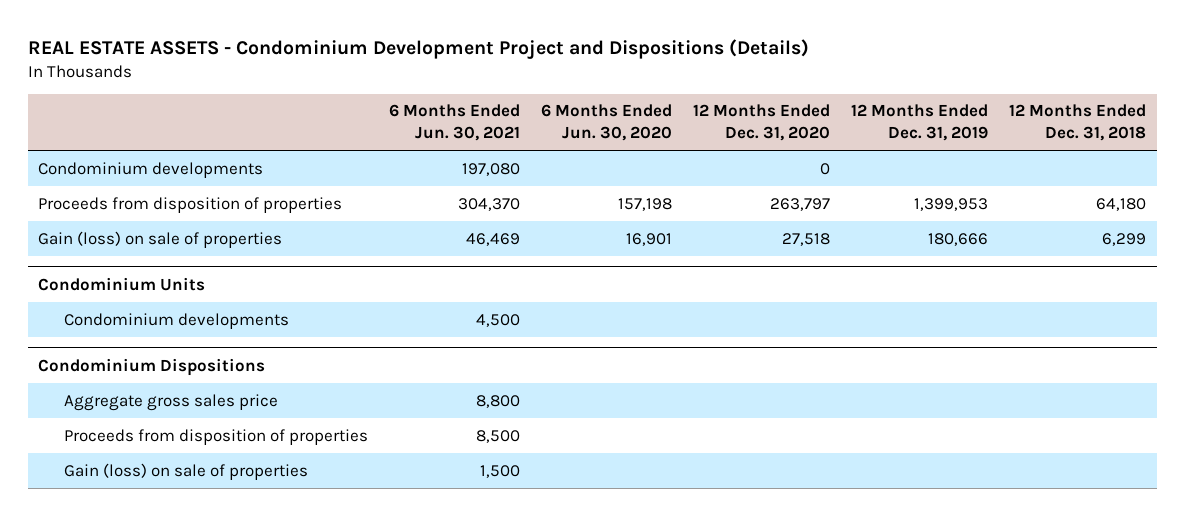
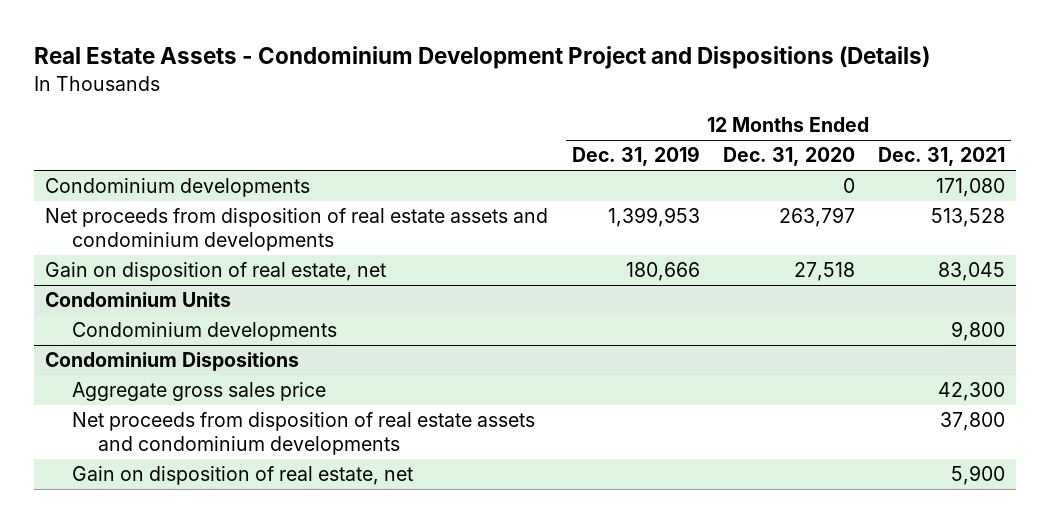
- REAL ESTATE ASSETS - Condominium Development Project and Dispositions (Details)
+ Real Estate Assets - Condominium Development Project and Dispositions (Details)
- | 6 Months Ended Jun. 30, 2021 | 6 Months Ended Jun. 30, 2020 | 12 Months Ended Dec. 31, 2020 | 12 Months Ended Dec. 31, 2019 | 12 Months Ended Dec. 31, 2018
+ | 12 Months Ended Dec. 31, 2019 | 12 Months Ended Dec. 31, 2020 | 12 Months Ended Dec. 31, 2021
- Proceeds from disposition of properties | 304,370 | 157,198 | 263,797 | 1,399,953 | 64,180
- Gain (loss) on sale of properties | 46,469 | 16,901 | 27,518 | 180,666 | 6,299
+ Net proceeds from disposition of real estate assets and condominium developments | 1,399,953 | 263,797 | 513,528
+ Gain on disposition of real estate, net | 180,666 | 27,518 | 83,045
@ Condominium Dispositions
- Proceeds from disposition of properties | 8,500 | | | |
- Gain (loss) on sale of properties | 1,500 | | | |
+ Net proceeds from disposition of real estate assets and condominium developments | | | 37,800
+ Gain on disposition of real estate, net | | | 5,900

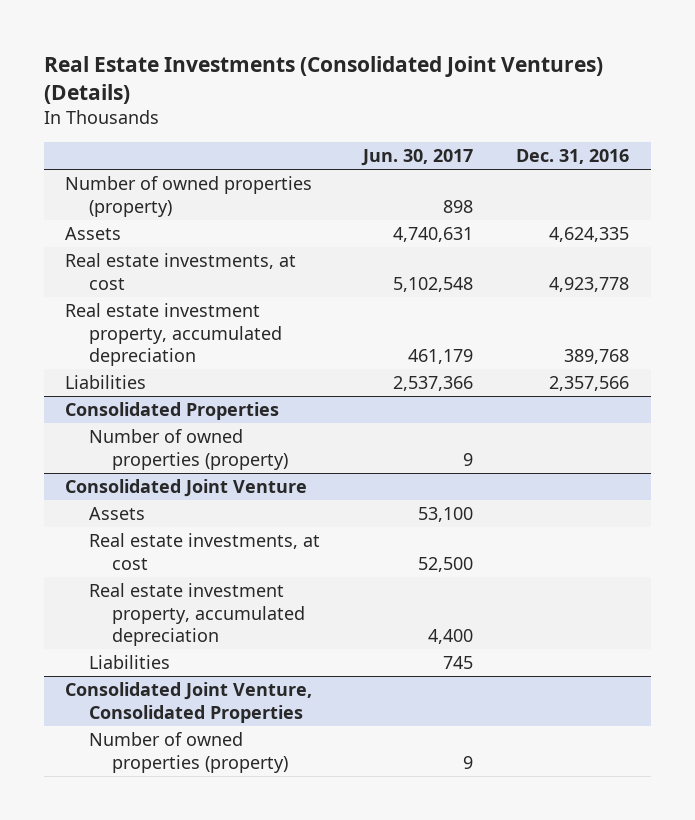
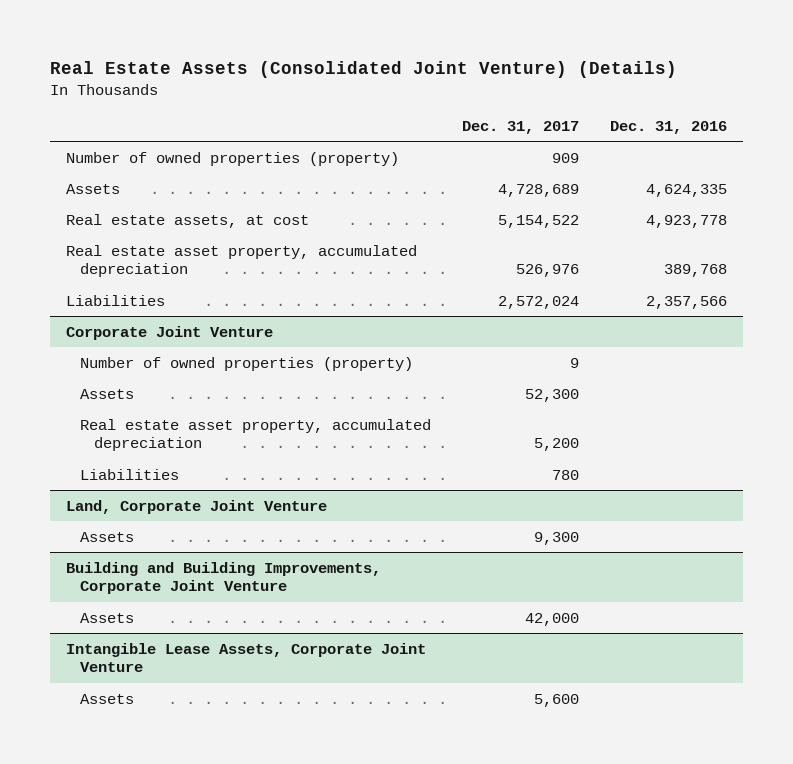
- Real Estate Investments (Consolidated Joint Ventures) (Details)
+ Real Estate Assets (Consolidated Joint Venture) (Details)
- | Jun. 30, 2017 | Dec. 31, 2016
+ | Dec. 31, 2017 | Dec. 31, 2016
- Real estate investments, at cost | 5,102,548 | 4,923,778
- Real estate investment property, accumulated depreciation | 461,179 | 389,768
+ Real estate assets, at cost | 5,154,522 | 4,923,778
+ Real estate asset property, accumulated depreciation | 526,976 | 389,768
- Consolidated Properties
- Number of owned properties (property) | 9 |
- Consolidated Joint Venture
+ Corporate Joint Venture
+ Number of owned properties (property) | 9 |
- Real estate investments, at cost | 52,500 |
- Real estate investment property, accumulated depreciation | 4,400 |
+ Real estate asset property, accumulated depreciation | 5,200 |
- Consolidated Joint Venture, Consolidated Properties
- Number of owned properties (property) | 9 |
+ Land, Corporate Joint Venture
+ Assets | 9,300 |
+ Building and Building Improvements, Corporate Joint Venture
+ Assets | 42,000 |
+ Intangible Lease Assets, Corporate Joint Venture
+ Assets | 5,600 |

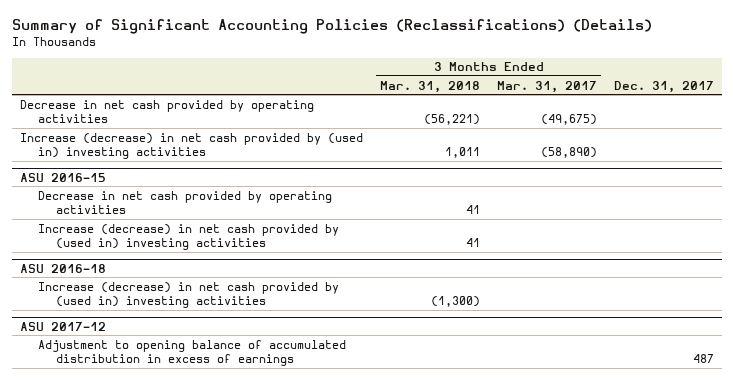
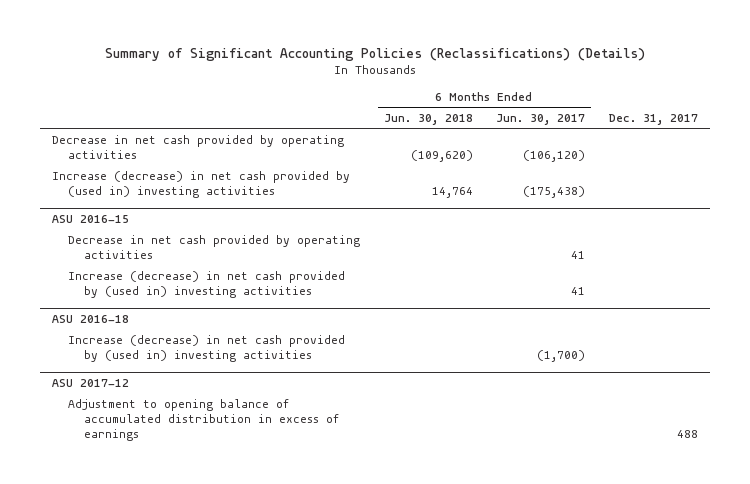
- | 3 Months Ended Mar. 31, 2018 | 3 Months Ended Mar. 31, 2017 | Dec. 31, 2017
+ | 6 Months Ended Jun. 30, 2018 | 6 Months Ended Jun. 30, 2017 | Dec. 31, 2017
@ ASU 2017-12
- Adjustment to opening balance of accumulated distribution in excess of earnings | | | 487
+ Adjustment to opening balance of accumulated distribution in excess of earnings | | | 488

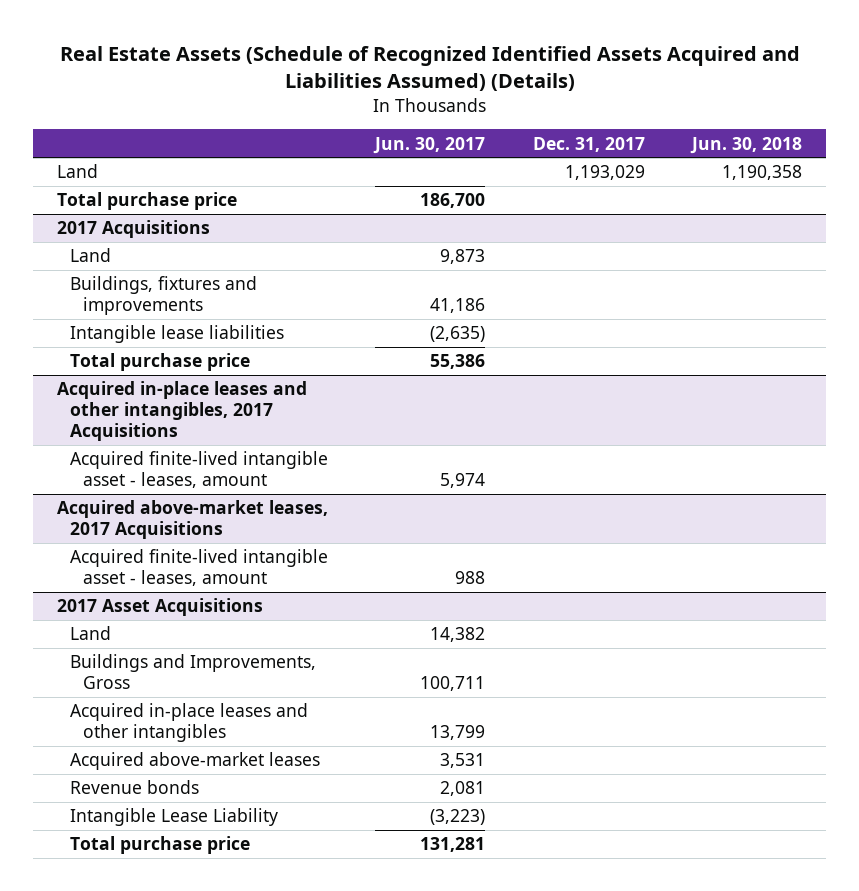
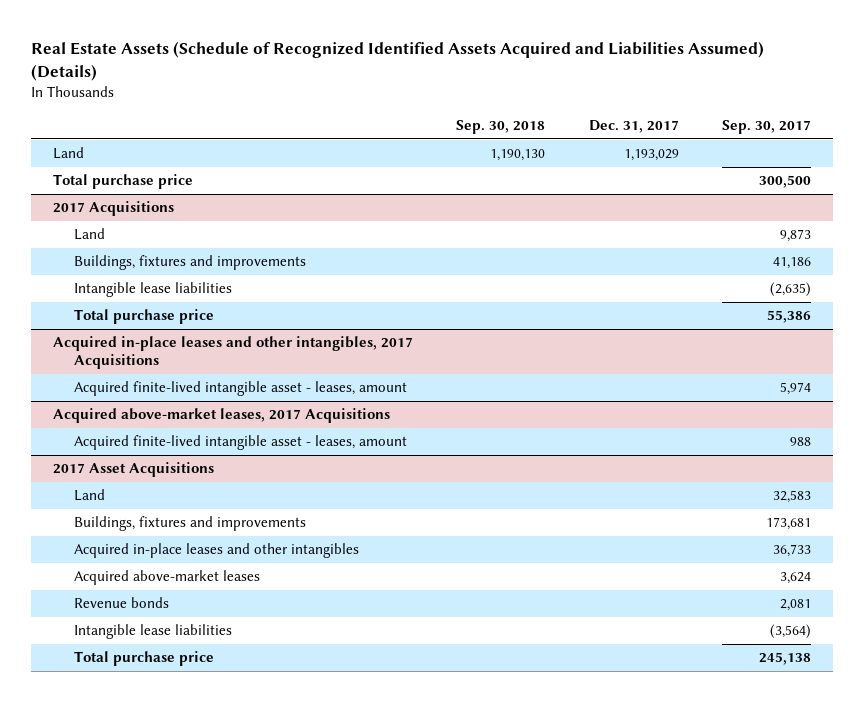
- | Jun. 30, 2017 | Dec. 31, 2017 | Jun. 30, 2018
+ | Sep. 30, 2018 | Dec. 31, 2017 | Sep. 30, 2017
@ 2017 Asset Acquisitions
- Buildings and Improvements, Gross | 100,711 | |
+ Buildings, fixtures and improvements | | | 173,681
- Intangible Lease Liability | (3,223) | |
+ Intangible lease liabilities | | | (3,564)

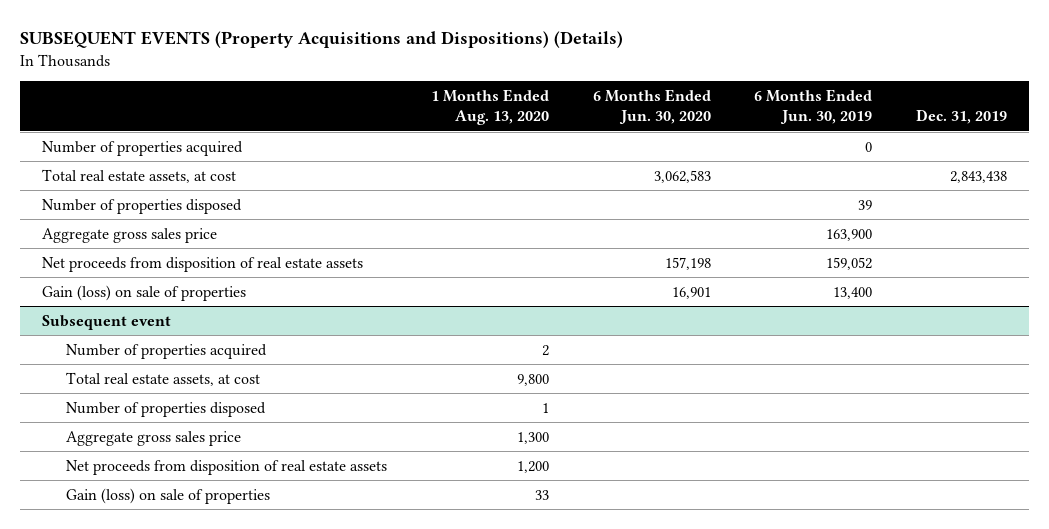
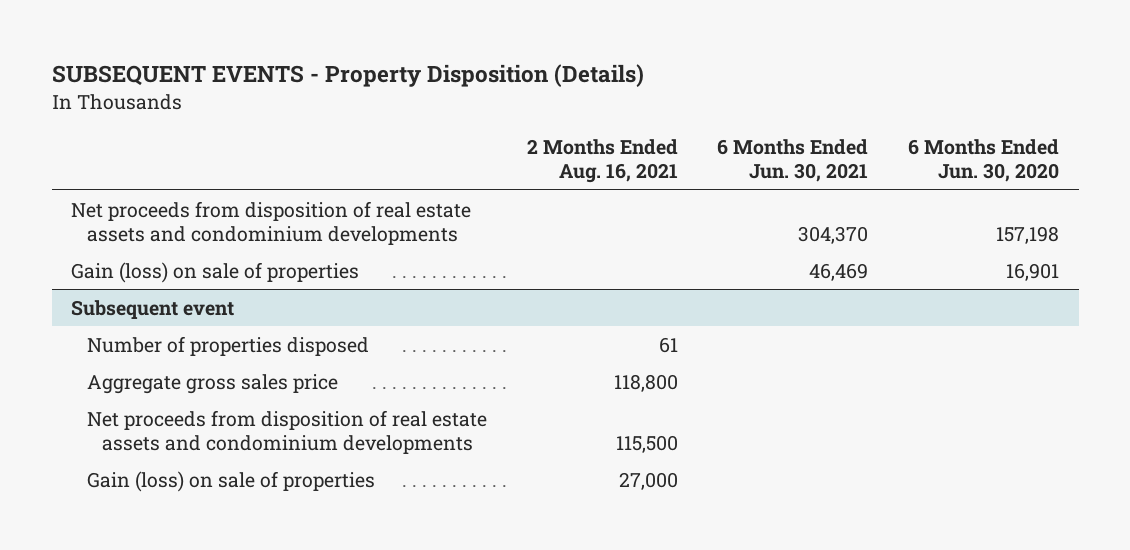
- SUBSEQUENT EVENTS (Property Acquisitions and Dispositions) (Details)
+ SUBSEQUENT EVENTS - Property Disposition (Details)
- | 1 Months Ended Aug. 13, 2020 | 6 Months Ended Jun. 30, 2020 | 6 Months Ended Jun. 30, 2019 | Dec. 31, 2019
+ | 2 Months Ended Aug. 16, 2021 | 6 Months Ended Jun. 30, 2021 | 6 Months Ended Jun. 30, 2020
- Number of properties acquired | | | 0 |
- Total real estate assets, at cost | | 3,062,583 | | 2,843,438
- Number of properties disposed | | | 39 |
- Aggregate gross sales price | | | 163,900 |
- Net proceeds from disposition of real estate assets | | 157,198 | 159,052 |
+ Net proceeds from disposition of real estate assets and condominium developments | | 304,370 | 157,198
@ Subsequent event
- Number of properties acquired | 2 | | |
- Total real estate assets, at cost | 9,800 | | |
- Net proceeds from disposition of real estate assets | 1,200 | | |
+ Net proceeds from disposition of real estate assets and condominium developments | 115,500 | |

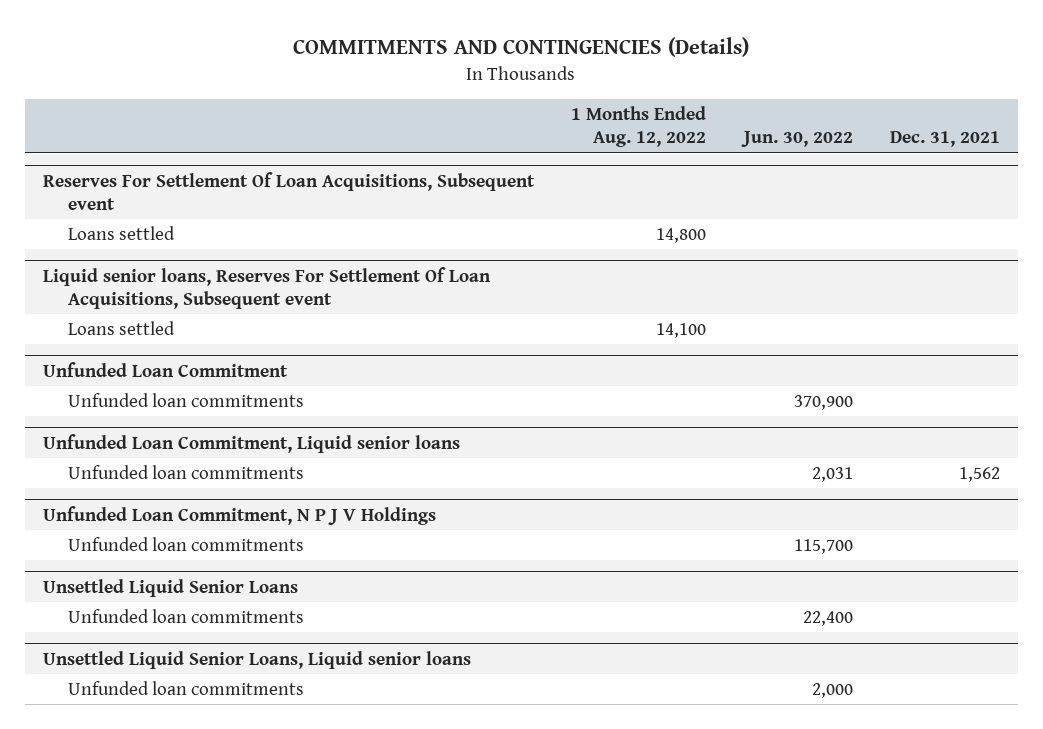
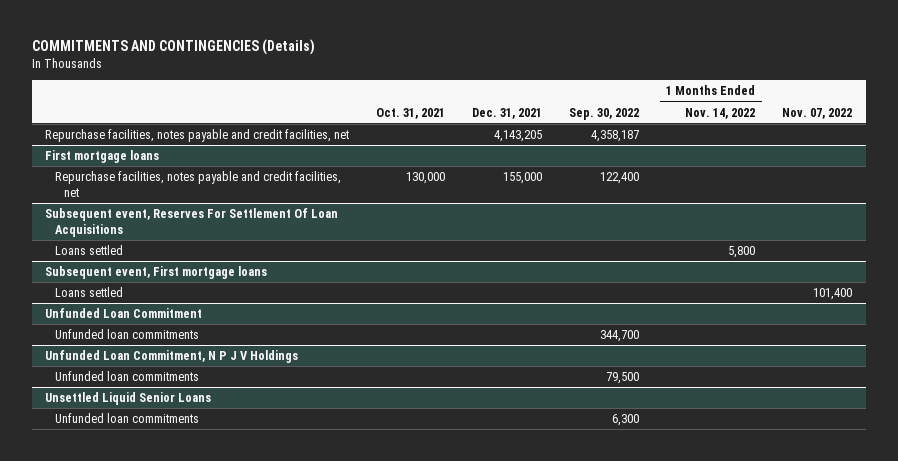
- | 1 Months Ended Aug. 12, 2022 | Jun. 30, 2022 | Dec. 31, 2021
+ | Oct. 31, 2021 | Dec. 31, 2021 | Sep. 30, 2022 | 1 Months Ended Nov. 14, 2022 | Nov. 07, 2022
- Reserves For Settlement Of Loan Acquisitions, Subsequent event
+ Repurchase facilities, notes payable and credit facilities, net | | 4,143,205 | 4,358,187 | |
+ First mortgage loans
+ Repurchase facilities, notes payable and credit facilities, net | 130,000 | 155,000 | 122,400 | |
+ Subsequent event, Reserves For Settlement Of Loan Acquisitions
- Liquid senior loans, Reserves For Settlement Of Loan Acquisitions, Subsequent event
- Loans settled | 14,100 | |
+ Subsequent event, First mortgage loans
+ Loans settled | | | | | 101,400
- Unfunded Loan Commitment, Liquid senior loans
- Unfunded loan commitments | | 2,031 | 1,562
- Unsettled Liquid Senior Loans, Liquid senior loans
- Unfunded loan commitments | | 2,000 |

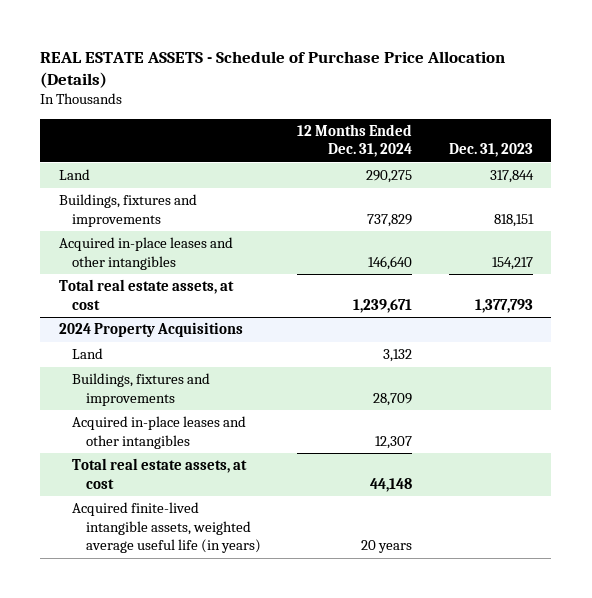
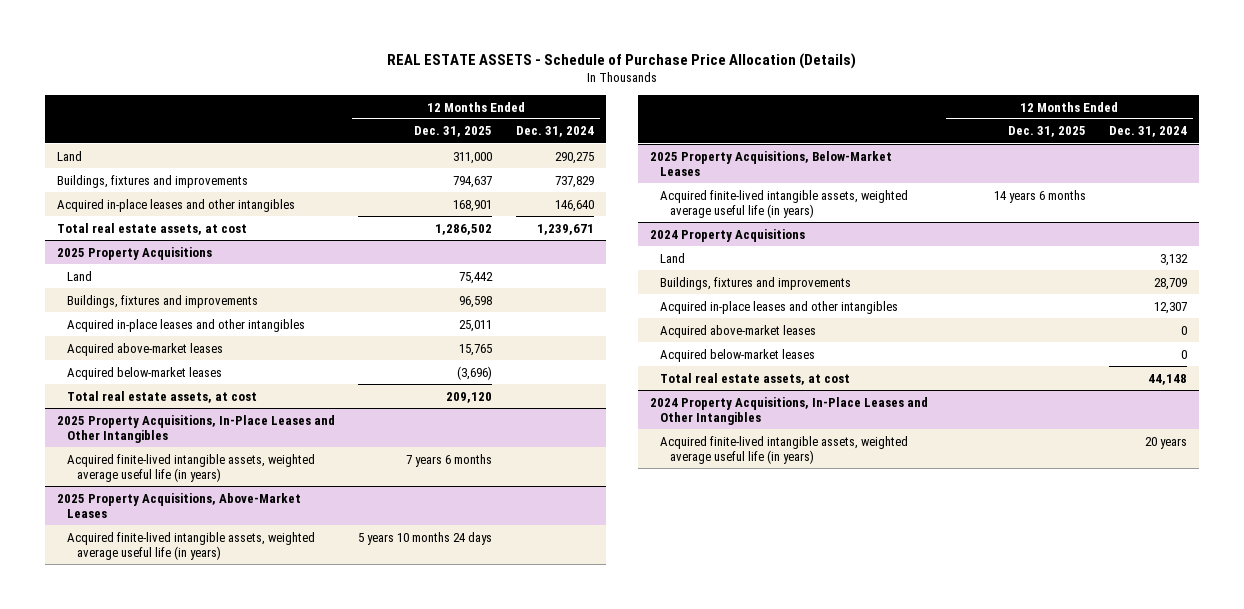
- | 12 Months Ended Dec. 31, 2024 | Dec. 31, 2023
+ | 12 Months Ended Dec. 31, 2025 | 12 Months Ended Dec. 31, 2024
+ 2025 Property Acquisitions
+ Land | 75,442 |
+ Buildings, fixtures and improvements | 96,598 |
+ Acquired in-place leases and other intangibles | 25,011 |
+ Acquired above-market leases | 15,765 |
+ Acquired below-market leases | (3,696) |
+ Total real estate assets, at cost | 209,120 |
+ 2025 Property Acquisitions, In-Place Leases and Other Intangibles
+ Acquired finite-lived intangible assets, weighted average useful life (in years) | 7 years 6 months |
+ 2025 Property Acquisitions, Above-Market Leases
+ Acquired finite-lived intangible assets, weighted average useful life (in years) | 5 years 10 months 24 days |
+ 2025 Property Acquisitions, Below-Market Leases
+ Acquired finite-lived intangible assets, weighted average useful life (in years) | 14 years 6 months |
@ 2024 Property Acquisitions
+ Acquired above-market leases | | 0
+ Acquired below-market leases | | 0
- Acquired finite-lived intangible assets, weighted average useful life (in years) | 20 years |
+ 2024 Property Acquisitions, In-Place Leases and Other Intangibles
+ Acquired finite-lived intangible assets, weighted average useful life (in years) | | 20 years

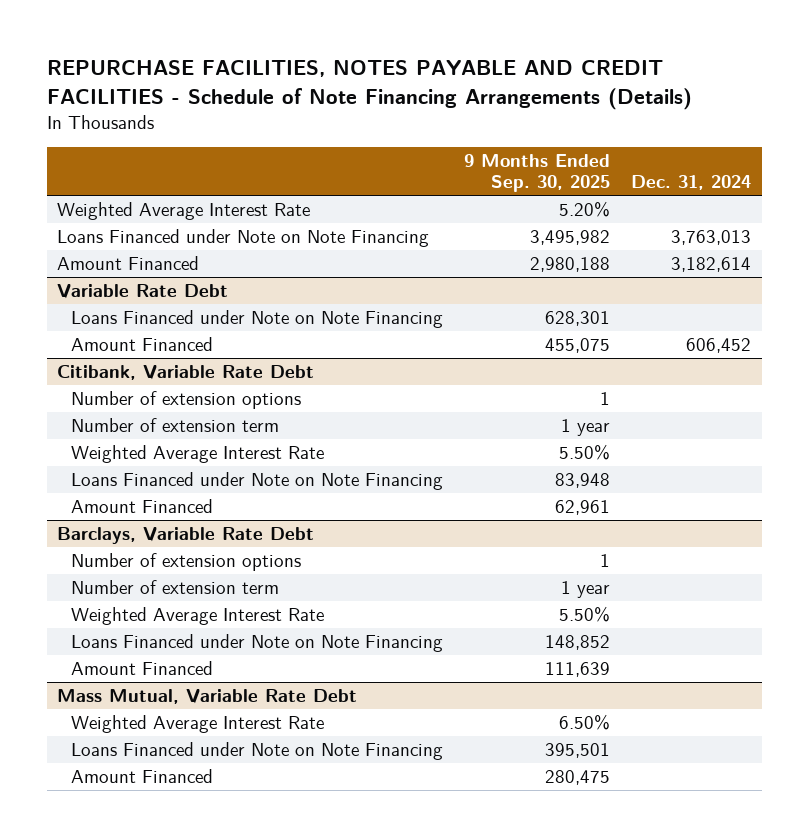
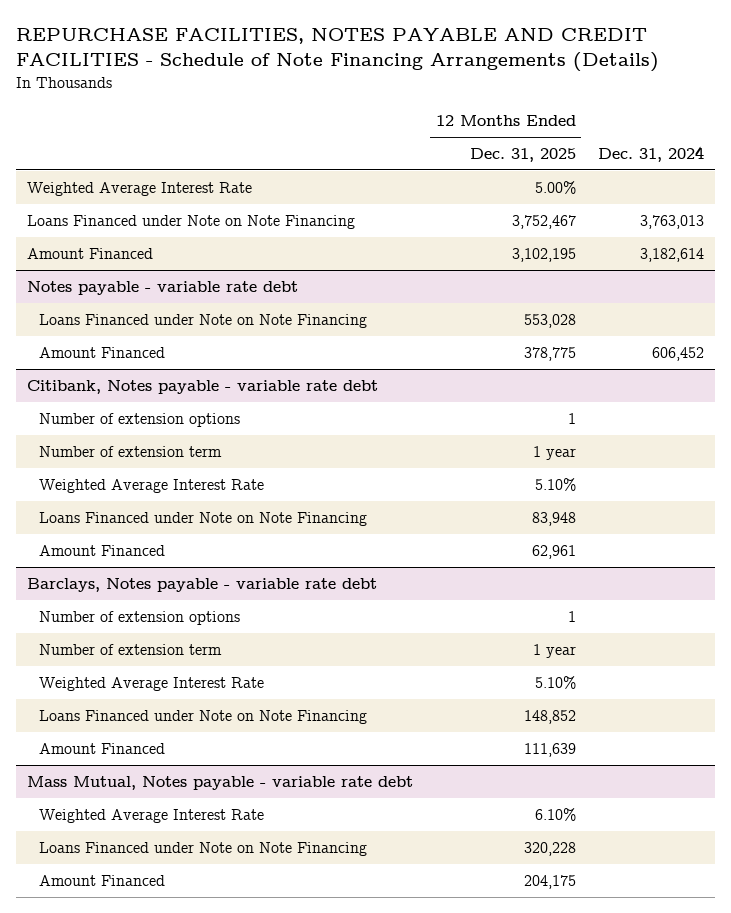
- | 9 Months Ended Sep. 30, 2025 | Dec. 31, 2024
+ | 12 Months Ended Dec. 31, 2025 | Dec. 31, 2024
- Variable Rate Debt
+ Notes payable - variable rate debt
- Citibank, Variable Rate Debt
+ Citibank, Notes payable - variable rate debt
- Barclays, Variable Rate Debt
+ Barclays, Notes payable - variable rate debt
- Mass Mutual, Variable Rate Debt
+ Mass Mutual, Notes payable - variable rate debt

